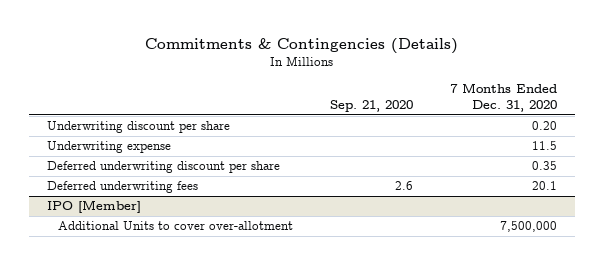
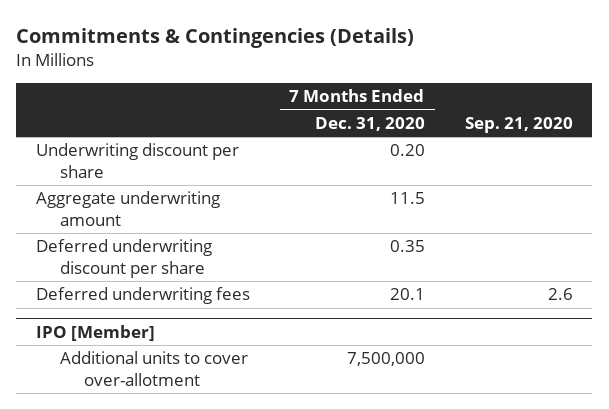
- | Sep. 21, 2020 | 7 Months Ended Dec. 31, 2020
+ | 7 Months Ended Dec. 31, 2020 | Sep. 21, 2020
- Underwriting expense | | 11.5
+ Aggregate underwriting amount | 11.5 |
@ IPO [Member]
- Additional Units to cover over-allotment | | 7,500,000
+ Additional units to cover over-allotment | 7,500,000 |

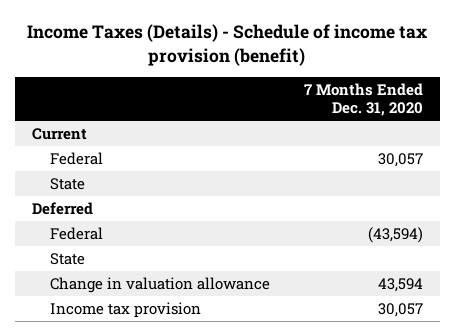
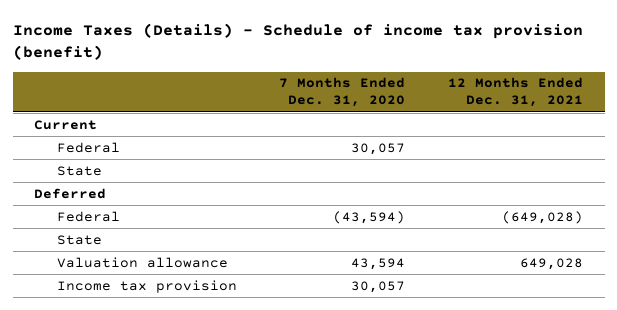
- | 7 Months Ended Dec. 31, 2020
+ | 7 Months Ended Dec. 31, 2020 | 12 Months Ended Dec. 31, 2021
- Change in valuation allowance | 43,594
+ Valuation allowance | 43,594 | 649,028

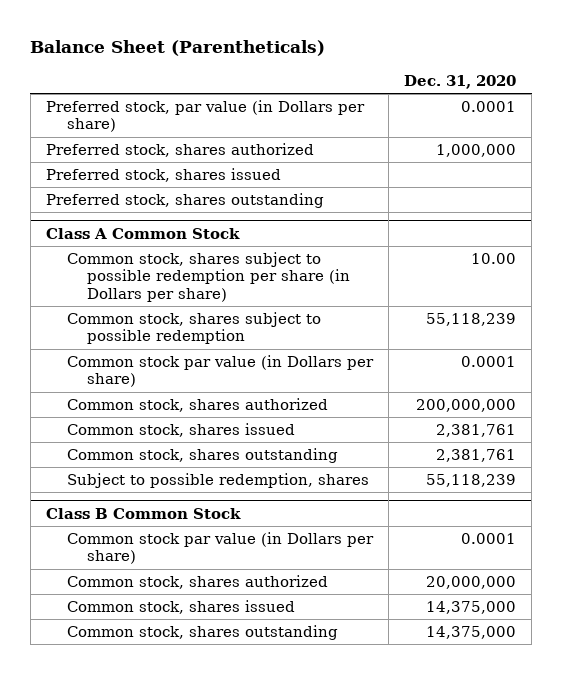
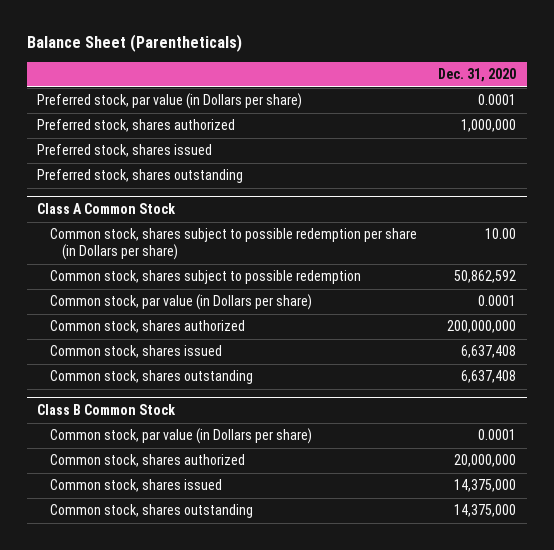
@ Class A Common Stock
- Common stock, shares subject to possible redemption | 55,118,239
- Common stock par value (in Dollars per share) | 0.0001
+ Common stock, shares subject to possible redemption | 50,862,592
+ Common stock, par value (in Dollars per share) | 0.0001
- Common stock, shares issued | 2,381,761
- Common stock, shares outstanding | 2,381,761
- Subject to possible redemption, shares | 55,118,239
+ Common stock, shares issued | 6,637,408
+ Common stock, shares outstanding | 6,637,408
@ Class B Common Stock
- Common stock par value (in Dollars per share) | 0.0001
+ Common stock, par value (in Dollars per share) | 0.0001

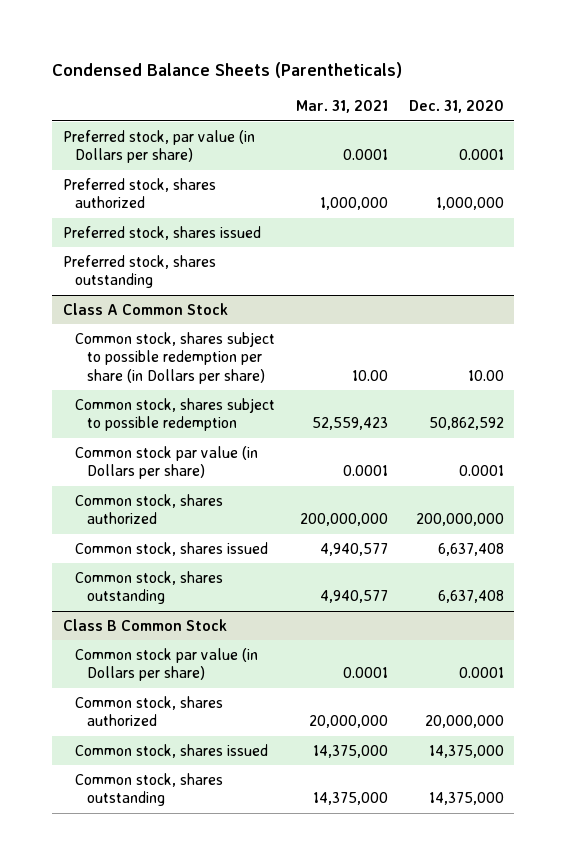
- Balance Sheet (Parentheticals)
+ Condensed Balance Sheets (Parentheticals)
- | Dec. 31, 2020
+ | Mar. 31, 2021 | Dec. 31, 2020
@ Class A Common Stock
- Common stock, par value (in Dollars per share) | 0.0001
+ Common stock par value (in Dollars per share) | 0.0001 | 0.0001
@ Class B Common Stock
- Common stock, par value (in Dollars per share) | 0.0001
+ Common stock par value (in Dollars per share) | 0.0001 | 0.0001

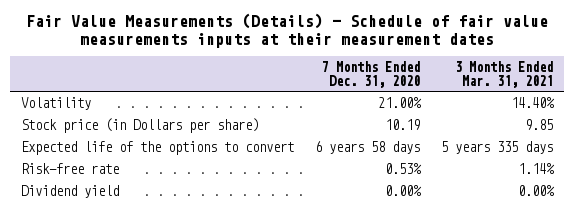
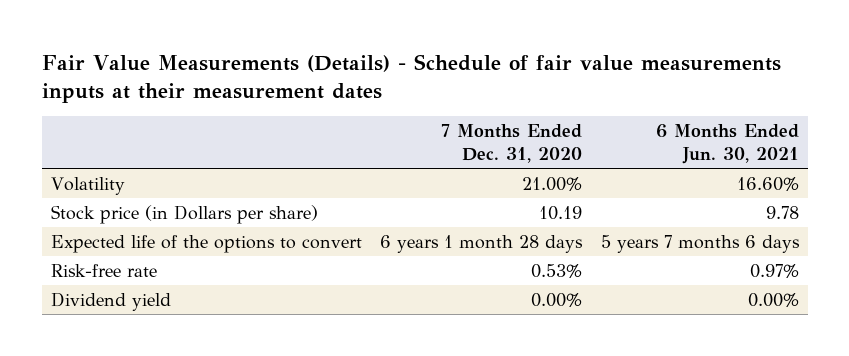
- | 7 Months Ended Dec. 31, 2020 | 3 Months Ended Mar. 31, 2021
+ | 7 Months Ended Dec. 31, 2020 | 6 Months Ended Jun. 30, 2021
- Expected life of the options to convert | 6 years 58 days | 5 years 335 days
+ Expected life of the options to convert | 6 years 1 month 28 days | 5 years 7 months 6 days

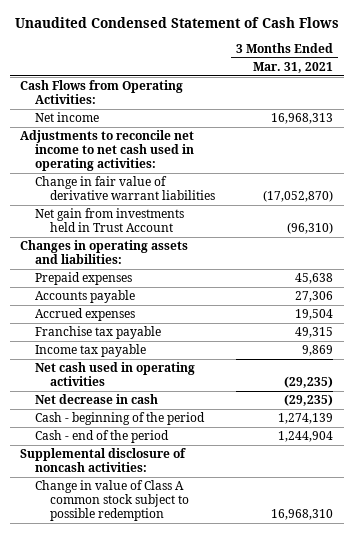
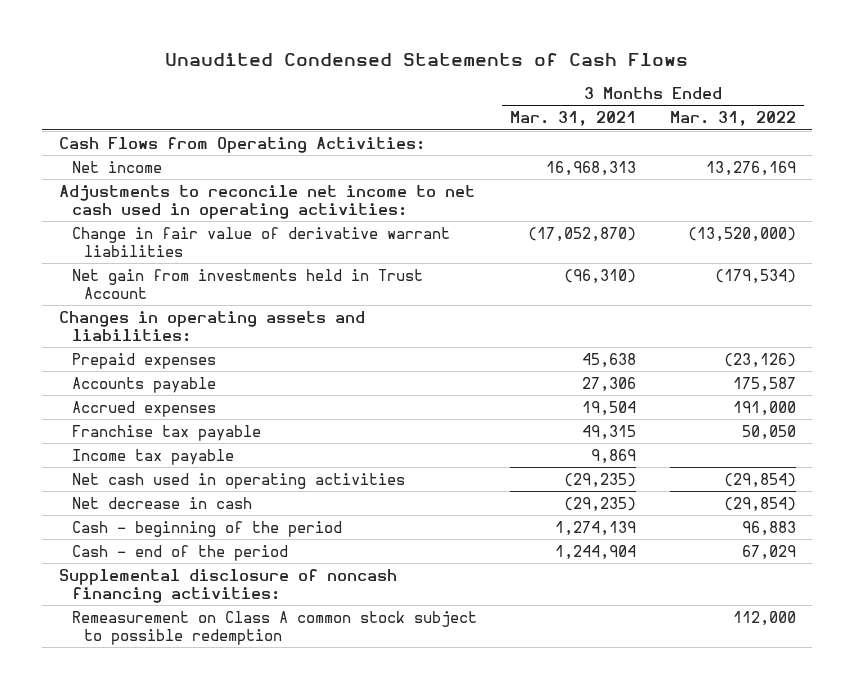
- Unaudited Condensed Statement of Cash Flows
+ Unaudited Condensed Statements of Cash Flows
- | 3 Months Ended Mar. 31, 2021
+ | 3 Months Ended Mar. 31, 2021 | 3 Months Ended Mar. 31, 2022
- Supplemental disclosure of noncash activities:
- Change in value of Class A common stock subject to possible redemption | 16,968,310
+ Supplemental disclosure of noncash financing activities:
+ Remeasurement on Class A common stock subject to possible redemption | | 112,000

